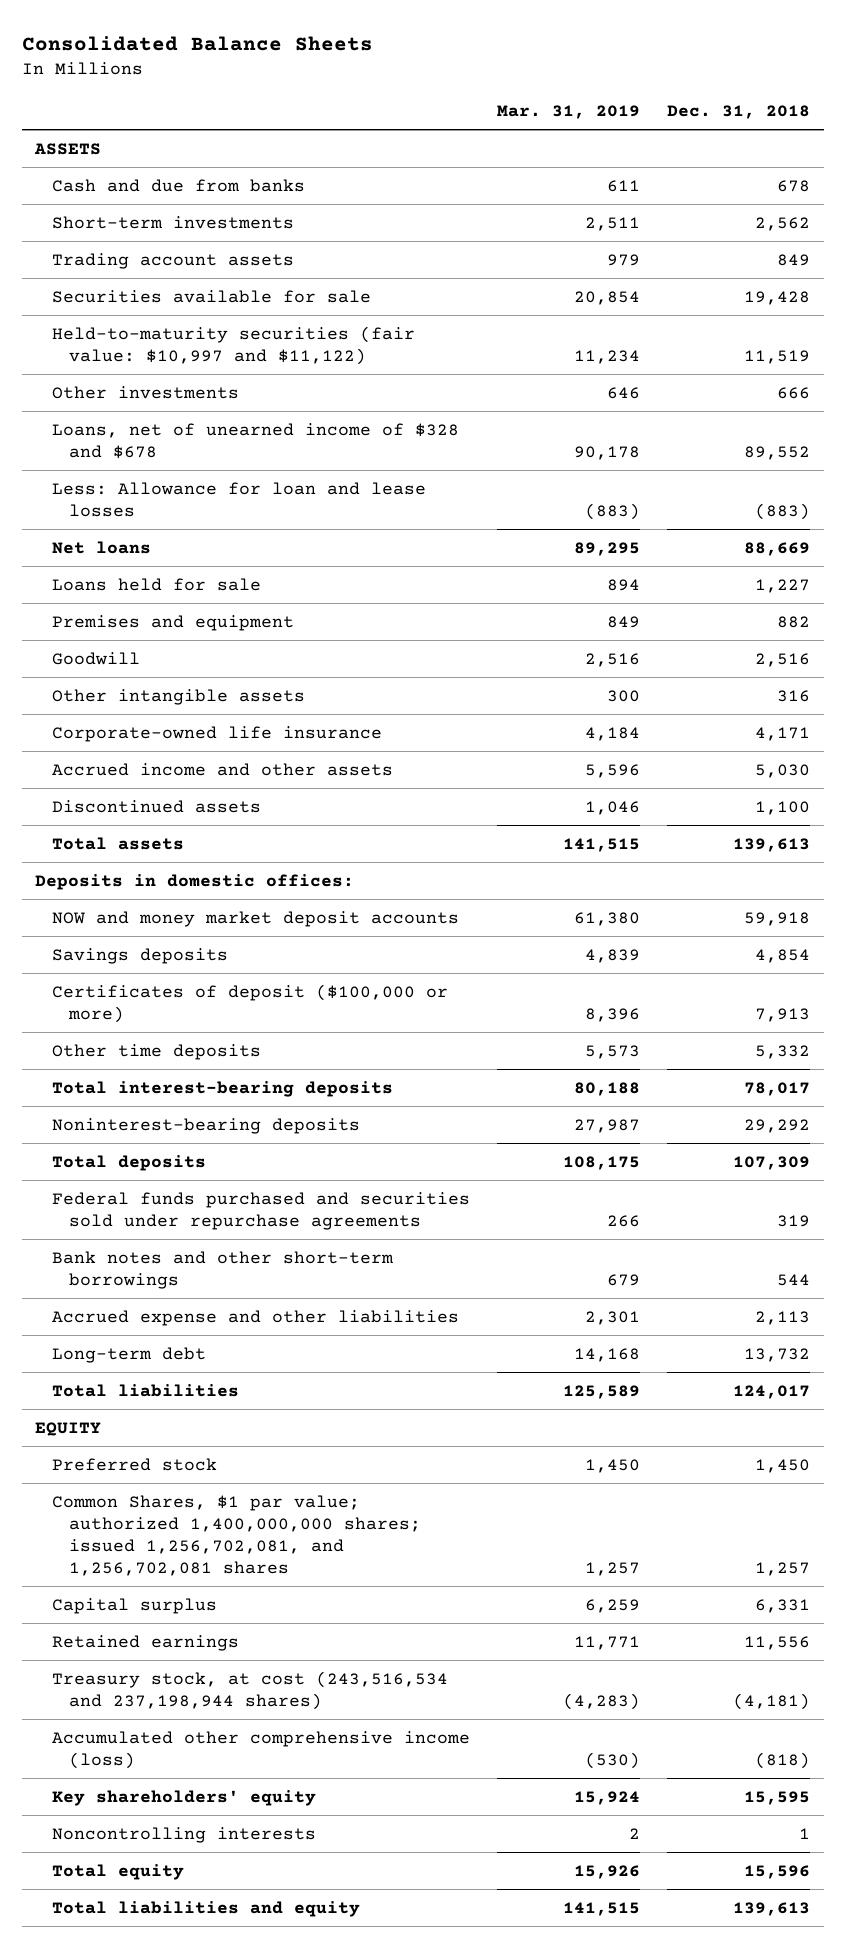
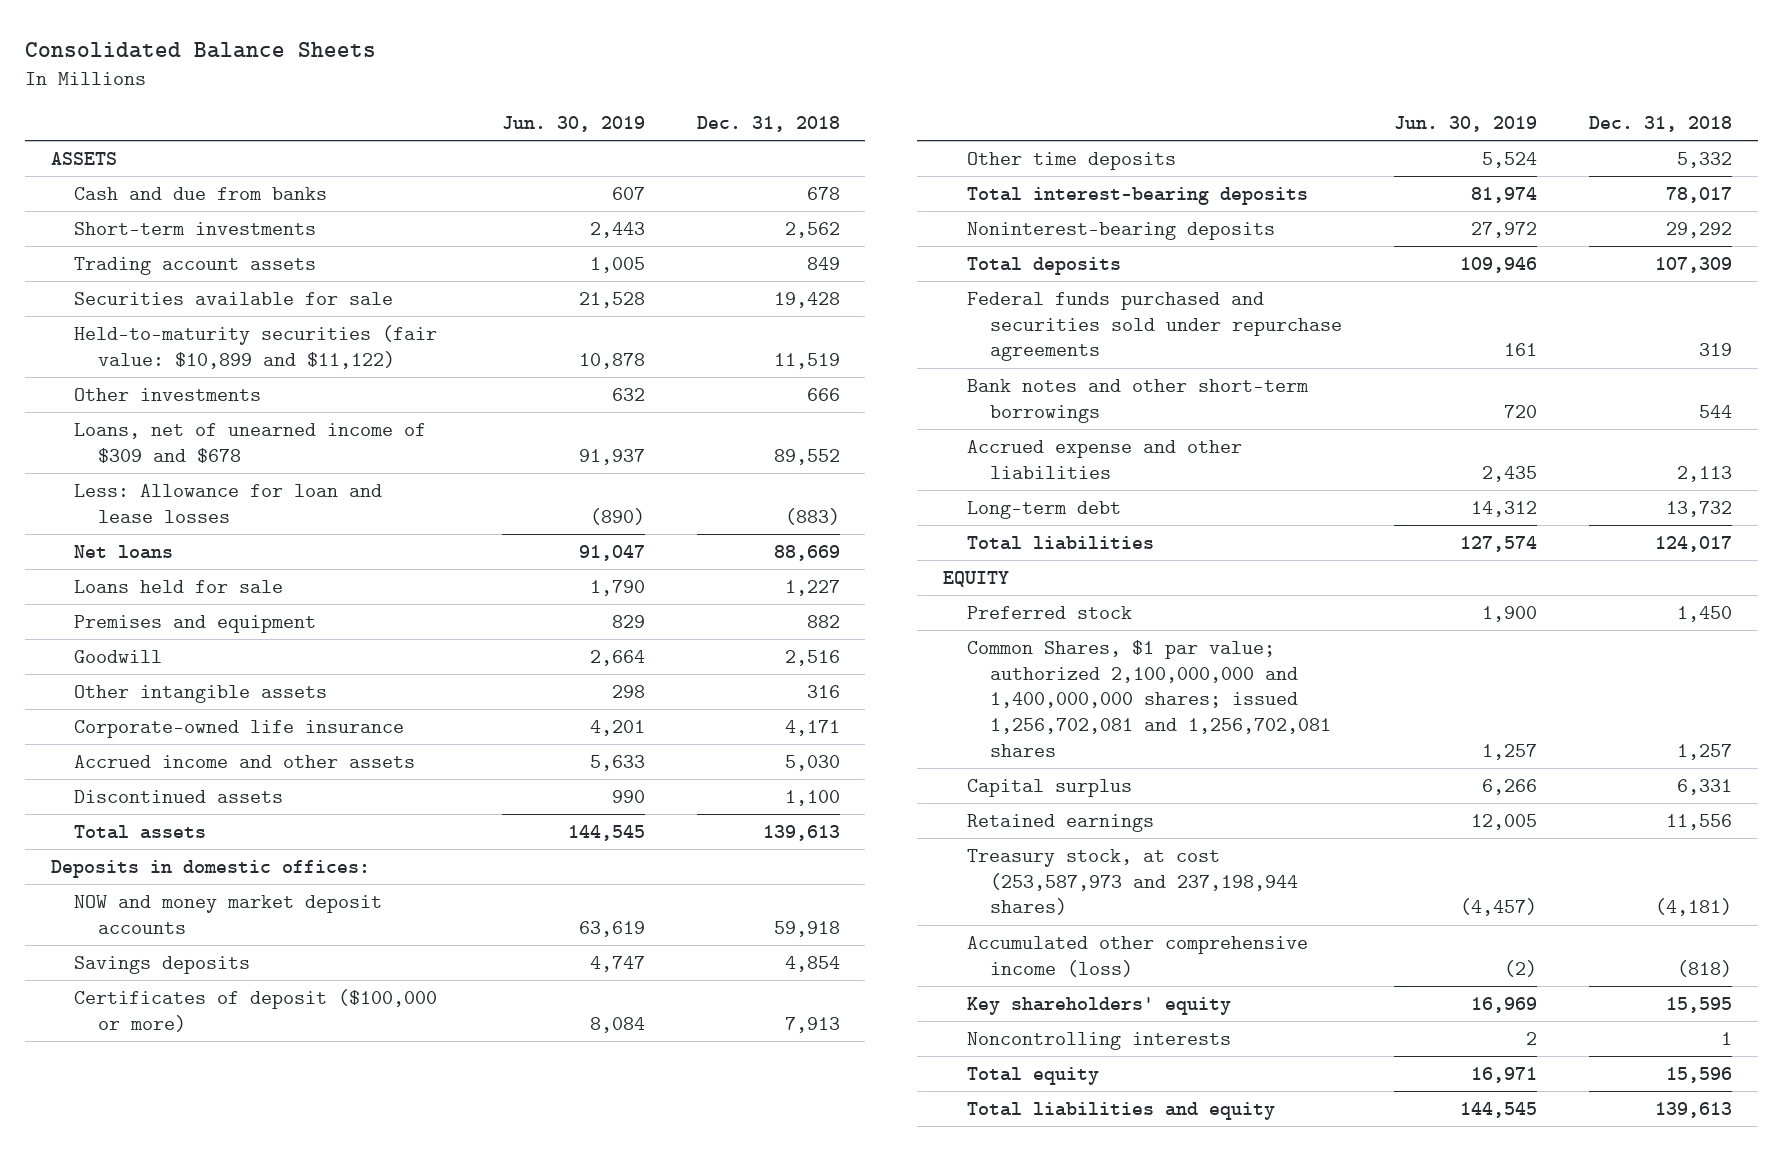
- | Mar. 31, 2019 | Dec. 31, 2018
+ | Jun. 30, 2019 | Dec. 31, 2018
- Held-to-maturity securities (fair value: $10,997 and $11,122) | 11,234 | 11,519
+ Held-to-maturity securities (fair value: $10,899 and $11,122) | 10,878 | 11,519
- Loans, net of unearned income of $328 and $678 | 90,178 | 89,552
+ Loans, net of unearned income of $309 and $678 | 91,937 | 89,552
- Common Shares, $1 par value; authorized 1,400,000,000 shares; issued 1,256,702,081, and 1,256,702,081 shares | 1,257 | 1,257
+ Common Shares, $1 par value; authorized 2,100,000,000 and 1,400,000,000 shares; issued 1,256,702,081 and 1,256,702,081 shares | 1,257 | 1,257
- Treasury stock, at cost (243,516,534 and 237,198,944 shares) | (4,283) | (4,181)
+ Treasury stock, at cost (253,587,973 and 237,198,944 shares) | (4,457) | (4,181)

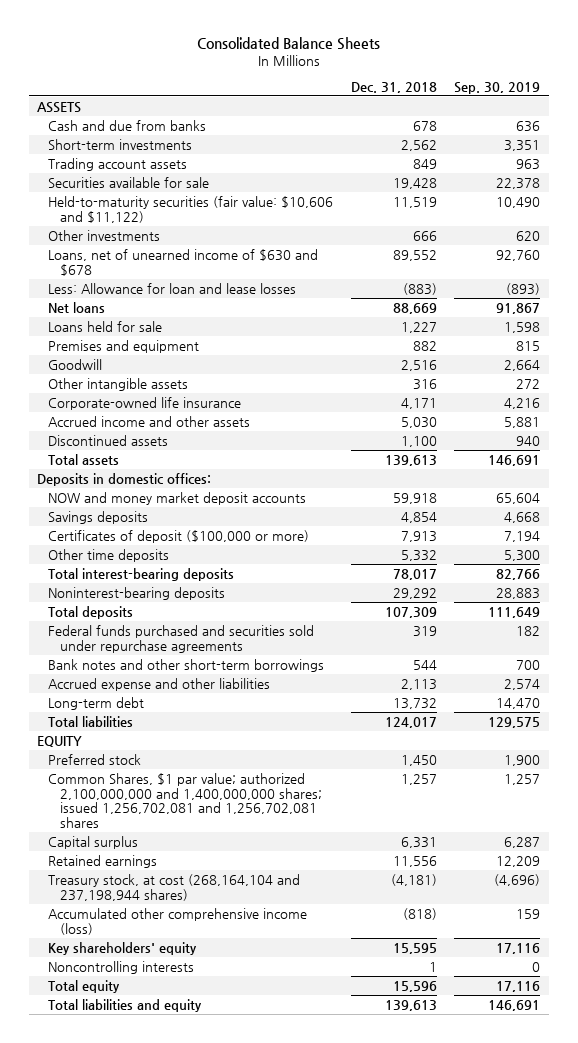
- | Jun. 30, 2019 | Dec. 31, 2018
+ | Dec. 31, 2018 | Sep. 30, 2019
- Held-to-maturity securities (fair value: $10,899 and $11,122) | 10,878 | 11,519
+ Held-to-maturity securities (fair value: $10,606 and $11,122) | 11,519 | 10,490
- Loans, net of unearned income of $309 and $678 | 91,937 | 89,552
+ Loans, net of unearned income of $630 and $678 | 89,552 | 92,760
- Treasury stock, at cost (253,587,973 and 237,198,944 shares) | (4,457) | (4,181)
+ Treasury stock, at cost (268,164,104 and 237,198,944 shares) | (4,181) | (4,696)

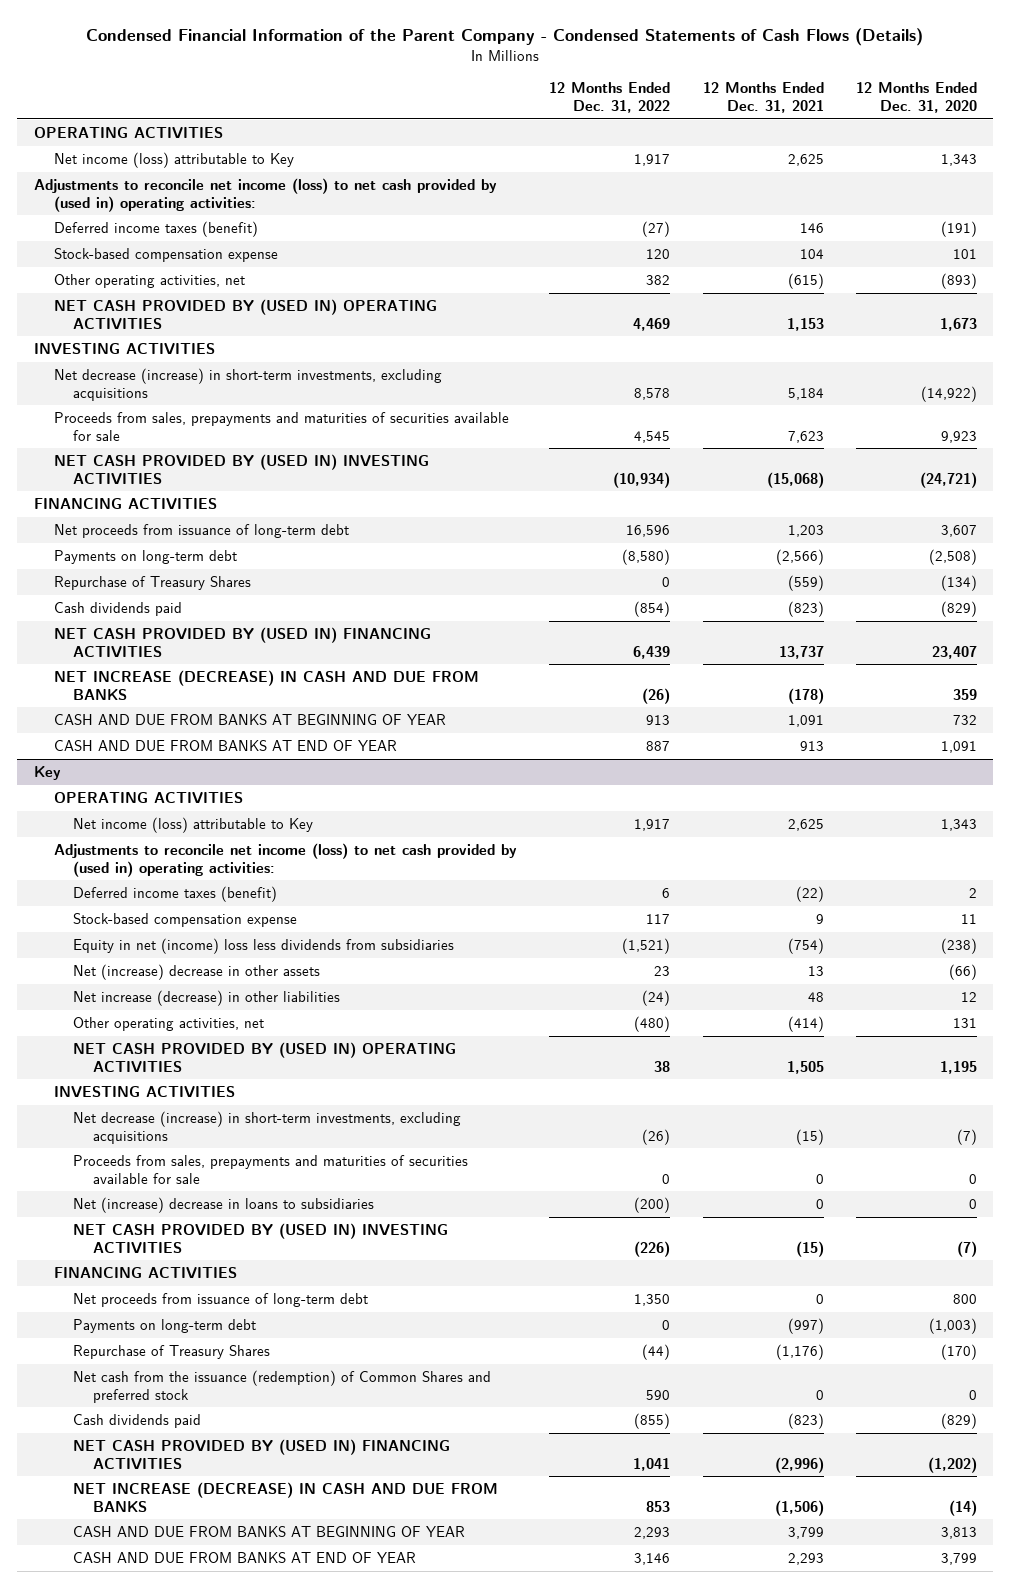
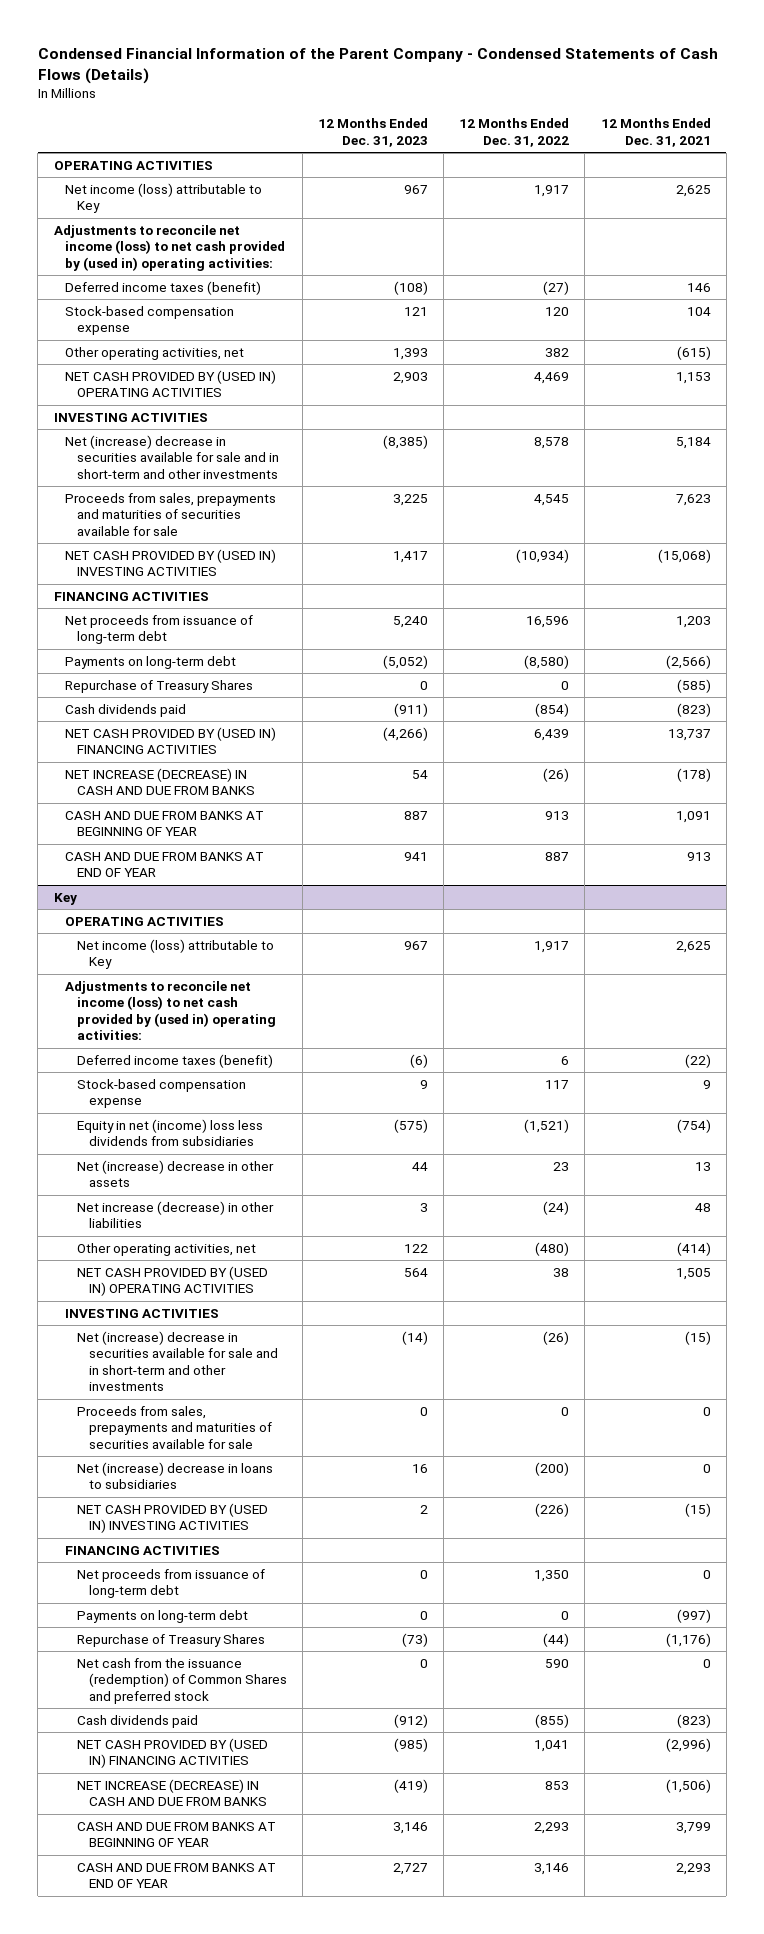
- | 12 Months Ended Dec. 31, 2022 | 12 Months Ended Dec. 31, 2021 | 12 Months Ended Dec. 31, 2020
+ | 12 Months Ended Dec. 31, 2023 | 12 Months Ended Dec. 31, 2022 | 12 Months Ended Dec. 31, 2021
- Net decrease (increase) in short-term investments, excluding acquisitions | 8,578 | 5,184 | (14,922)
+ Net (increase) decrease in securities available for sale and in short-term and other investments | (8,385) | 8,578 | 5,184
- Repurchase of Treasury Shares | 0 | (559) | (134)
+ Repurchase of Treasury Shares | 0 | 0 | (585)
@ Key
- Net decrease (increase) in short-term investments, excluding acquisitions | (26) | (15) | (7)
+ Net (increase) decrease in securities available for sale and in short-term and other investments | (14) | (26) | (15)

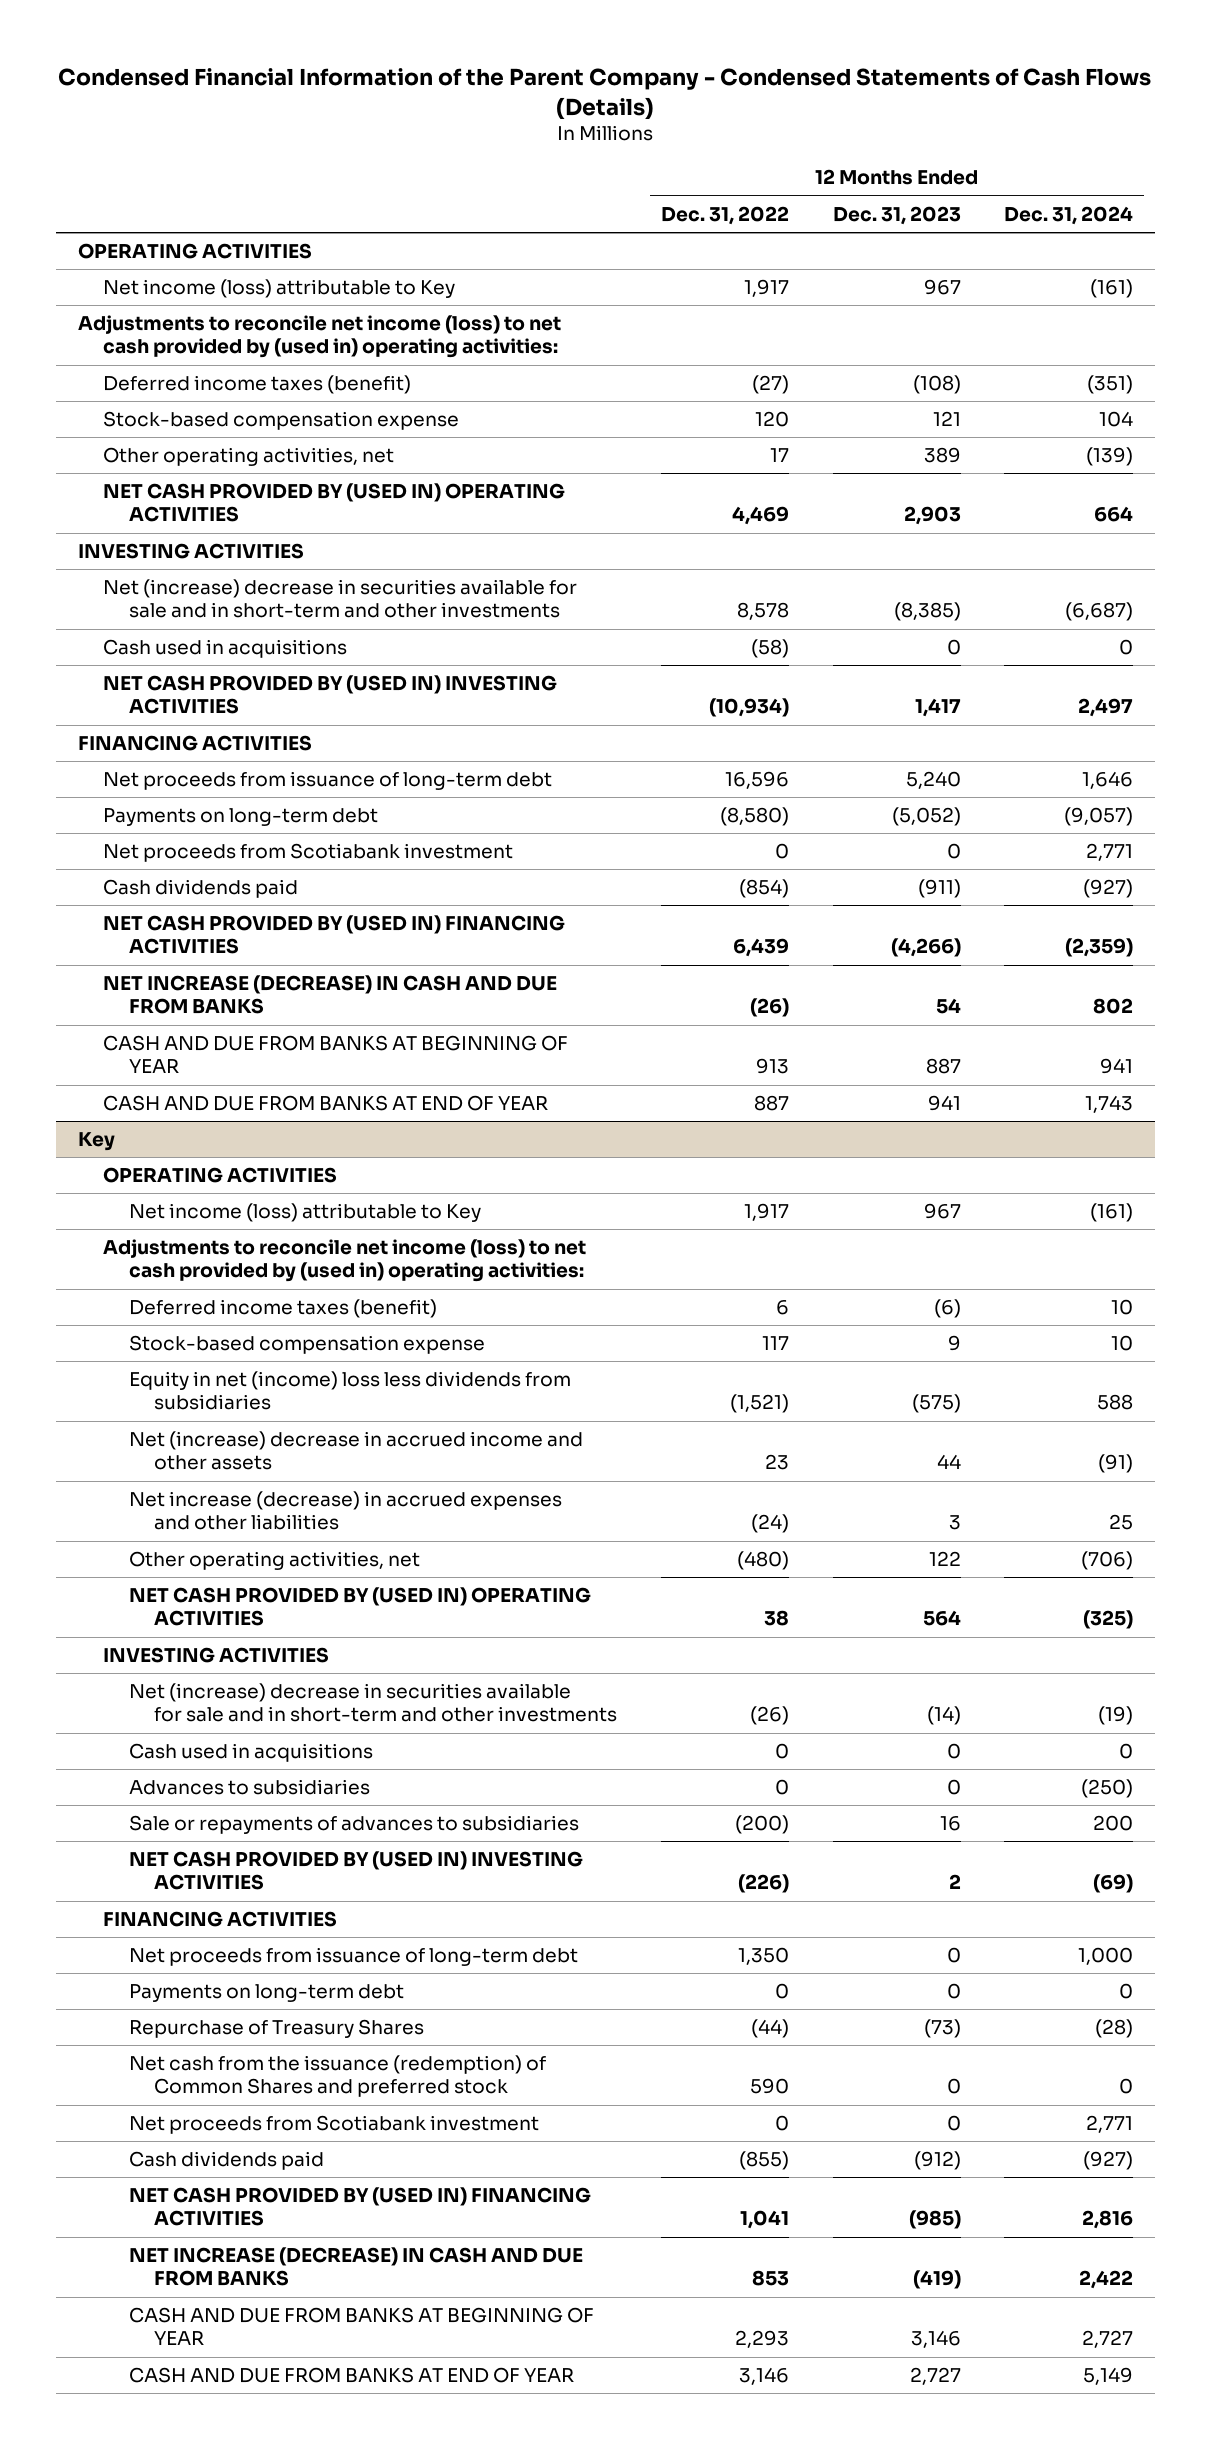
- | 12 Months Ended Dec. 31, 2023 | 12 Months Ended Dec. 31, 2022 | 12 Months Ended Dec. 31, 2021
+ | 12 Months Ended Dec. 31, 2022 | 12 Months Ended Dec. 31, 2023 | 12 Months Ended Dec. 31, 2024
- Other operating activities, net | 1,393 | 382 | (615)
+ Other operating activities, net | 17 | 389 | (139)
- Proceeds from sales, prepayments and maturities of securities available for sale | 3,225 | 4,545 | 7,623
+ Cash used in acquisitions | (58) | 0 | 0
- Repurchase of Treasury Shares | 0 | 0 | (585)
+ Net proceeds from Scotiabank investment | 0 | 0 | 2,771
@ Key
- Net (increase) decrease in other assets | 44 | 23 | 13
- Net increase (decrease) in other liabilities | 3 | (24) | 48
+ Net (increase) decrease in accrued income and other assets | 23 | 44 | (91)
+ Net increase (decrease) in accrued expenses and other liabilities | (24) | 3 | 25
- Proceeds from sales, prepayments and maturities of securities available for sale | 0 | 0 | 0
- Net (increase) decrease in loans to subsidiaries | 16 | (200) | 0
+ Cash used in acquisitions | 0 | 0 | 0
+ Advances to subsidiaries | 0 | 0 | (250)
+ Sale or repayments of advances to subsidiaries | (200) | 16 | 200
+ Net proceeds from Scotiabank investment | 0 | 0 | 2,771

